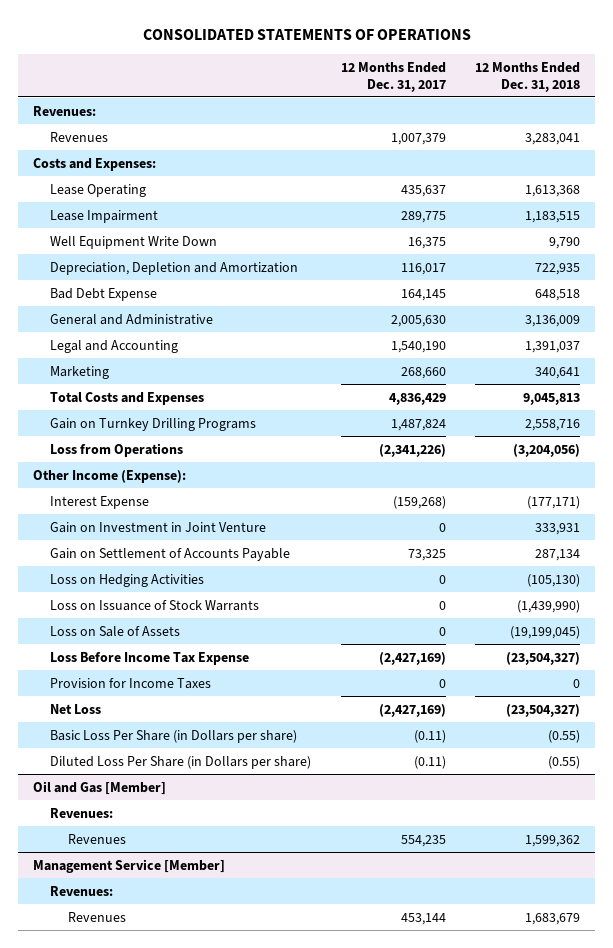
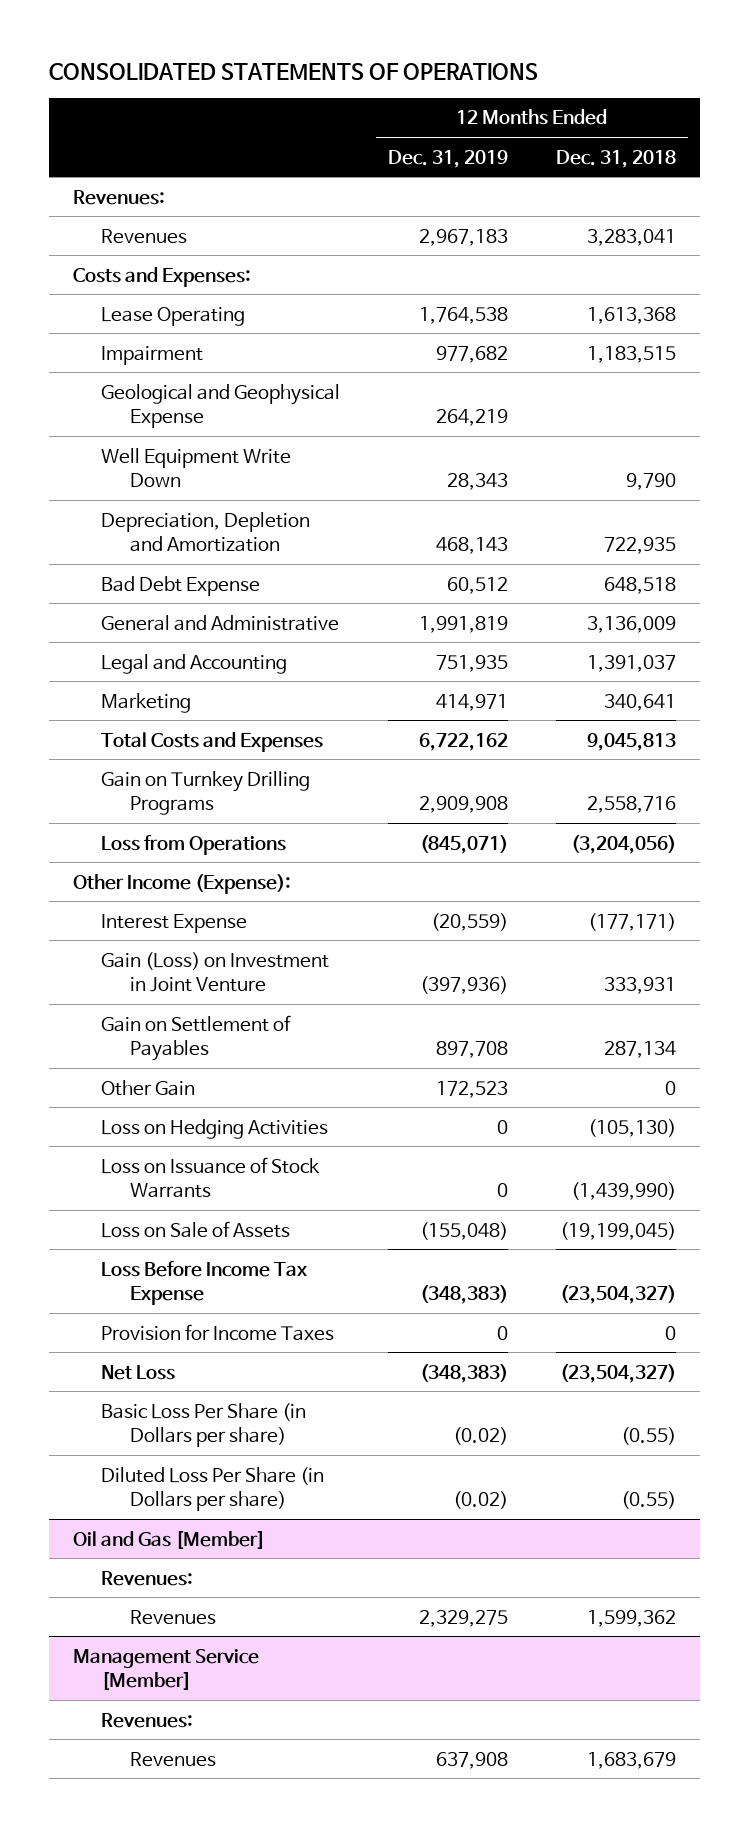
- | 12 Months Ended Dec. 31, 2017 | 12 Months Ended Dec. 31, 2018
+ | 12 Months Ended Dec. 31, 2019 | 12 Months Ended Dec. 31, 2018
- Lease Impairment | 289,775 | 1,183,515
+ Impairment | 977,682 | 1,183,515
+ Geological and Geophysical Expense | 264,219 |
- Gain on Investment in Joint Venture | 0 | 333,931
- Gain on Settlement of Accounts Payable | 73,325 | 287,134
+ Gain (Loss) on Investment in Joint Venture | (397,936) | 333,931
+ Gain on Settlement of Payables | 897,708 | 287,134
+ Other Gain | 172,523 | 0

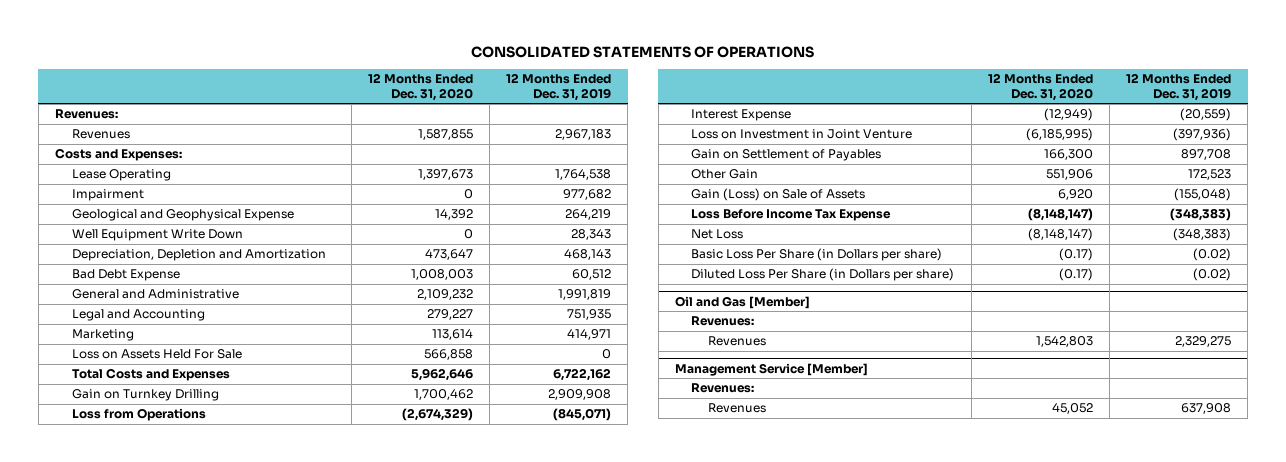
- | 12 Months Ended Dec. 31, 2019 | 12 Months Ended Dec. 31, 2018
+ | 12 Months Ended Dec. 31, 2020 | 12 Months Ended Dec. 31, 2019
+ Loss on Assets Held For Sale | 566,858 | 0
- Gain on Turnkey Drilling Programs | 2,909,908 | 2,558,716
+ Gain on Turnkey Drilling | 1,700,462 | 2,909,908
- Other Income (Expense):
- Gain (Loss) on Investment in Joint Venture | (397,936) | 333,931
+ Loss on Investment in Joint Venture | (6,185,995) | (397,936)
- Loss on Hedging Activities | 0 | (105,130)
- Loss on Issuance of Stock Warrants | 0 | (1,439,990)
- Loss on Sale of Assets | (155,048) | (19,199,045)
+ Gain (Loss) on Sale of Assets | 6,920 | (155,048)
- Provision for Income Taxes | 0 | 0

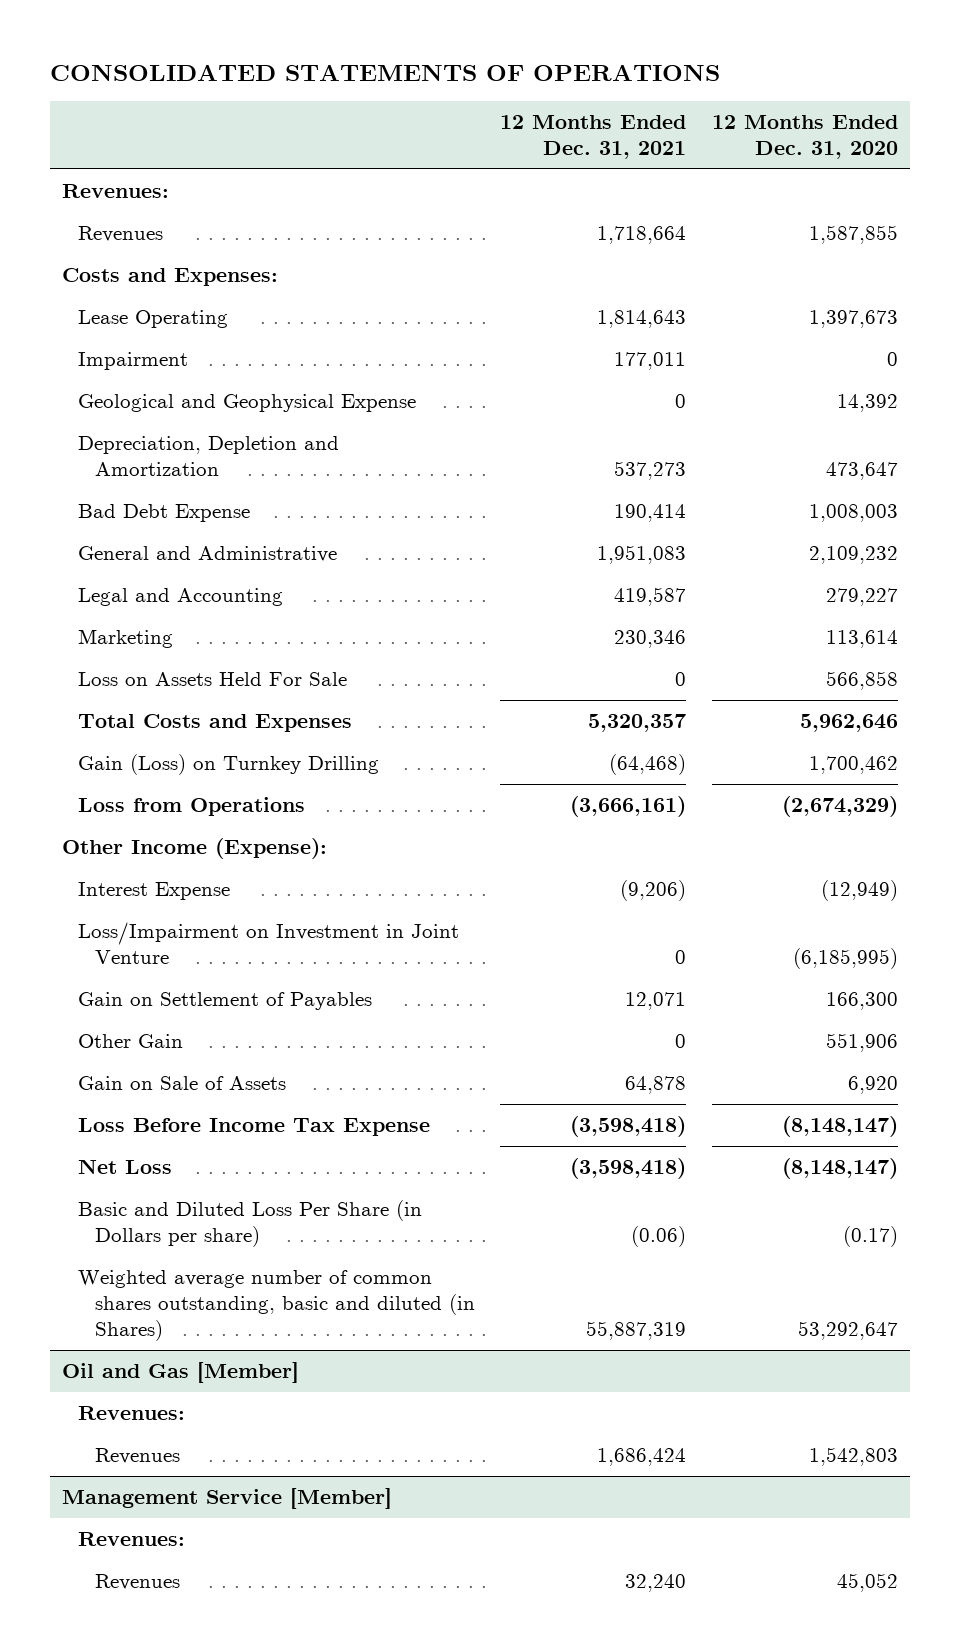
- | 12 Months Ended Dec. 31, 2020 | 12 Months Ended Dec. 31, 2019
+ | 12 Months Ended Dec. 31, 2021 | 12 Months Ended Dec. 31, 2020
- Well Equipment Write Down | 0 | 28,343
- Gain on Turnkey Drilling | 1,700,462 | 2,909,908
+ Gain (Loss) on Turnkey Drilling | (64,468) | 1,700,462
+ Other Income (Expense):
- Loss on Investment in Joint Venture | (6,185,995) | (397,936)
+ Loss/Impairment on Investment in Joint Venture | 0 | (6,185,995)
- Gain (Loss) on Sale of Assets | 6,920 | (155,048)
+ Gain on Sale of Assets | 64,878 | 6,920
- Basic Loss Per Share (in Dollars per share) | (0.17) | (0.02)
- Diluted Loss Per Share (in Dollars per share) | (0.17) | (0.02)
+ Basic and Diluted Loss Per Share (in Dollars per share) | (0.06) | (0.17)
+ Weighted average number of common shares outstanding, basic and diluted (in Shares) | 55,887,319 | 53,292,647

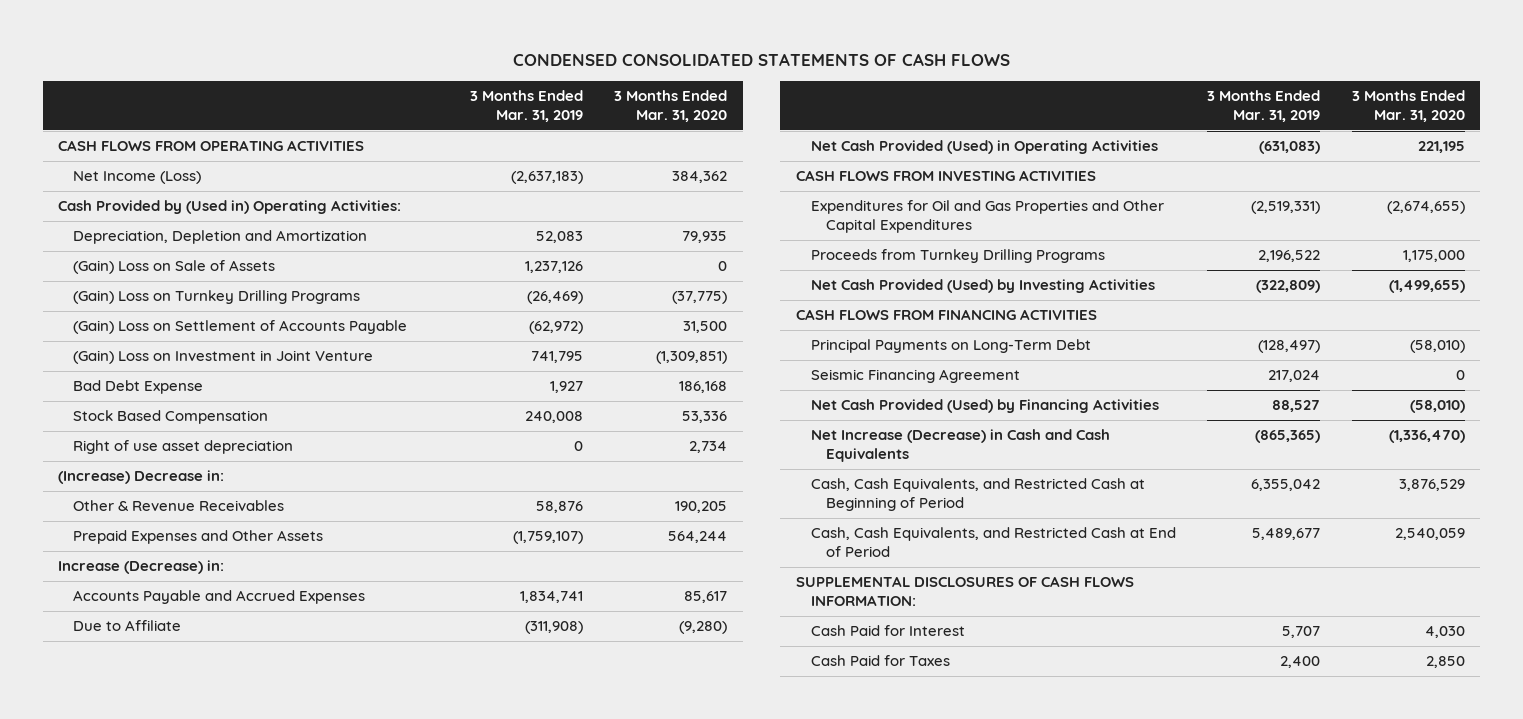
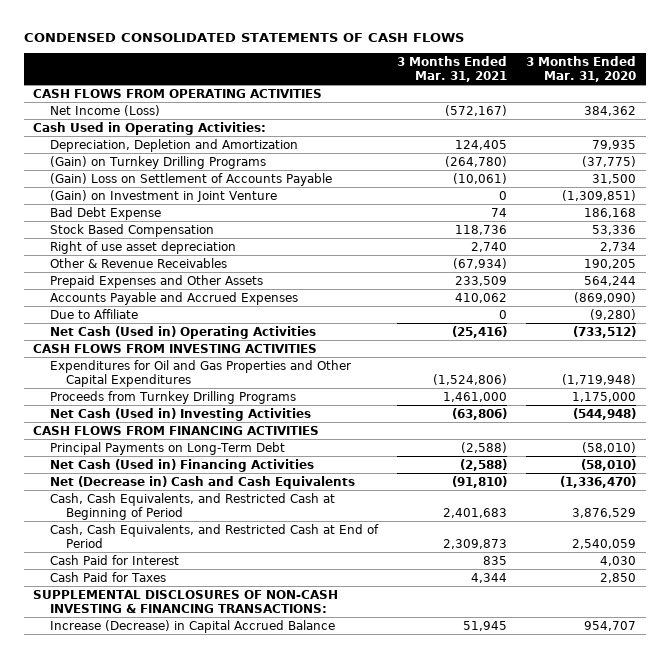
- | 3 Months Ended Mar. 31, 2019 | 3 Months Ended Mar. 31, 2020
+ | 3 Months Ended Mar. 31, 2021 | 3 Months Ended Mar. 31, 2020
- Cash Provided by (Used in) Operating Activities:
+ Cash Used in Operating Activities:
- (Gain) Loss on Sale of Assets | 1,237,126 | 0
- (Gain) Loss on Turnkey Drilling Programs | (26,469) | (37,775)
+ (Gain) on Turnkey Drilling Programs | (264,780) | (37,775)
- (Gain) Loss on Investment in Joint Venture | 741,795 | (1,309,851)
+ (Gain) on Investment in Joint Venture | 0 | (1,309,851)
- (Increase) Decrease in:
- Increase (Decrease) in:
- Accounts Payable and Accrued Expenses | 1,834,741 | 85,617
+ Accounts Payable and Accrued Expenses | 410,062 | (869,090)
- Net Cash Provided (Used) in Operating Activities | (631,083) | 221,195
+ Net Cash (Used in) Operating Activities | (25,416) | (733,512)
- Expenditures for Oil and Gas Properties and Other Capital Expenditures | (2,519,331) | (2,674,655)
+ Expenditures for Oil and Gas Properties and Other Capital Expenditures | (1,524,806) | (1,719,948)
- Net Cash Provided (Used) by Investing Activities | (322,809) | (1,499,655)
+ Net Cash (Used in) Investing Activities | (63,806) | (544,948)
- Seismic Financing Agreement | 217,024 | 0
- Net Cash Provided (Used) by Financing Activities | 88,527 | (58,010)
- Net Increase (Decrease) in Cash and Cash Equivalents | (865,365) | (1,336,470)
+ Net Cash (Used in) Financing Activities | (2,588) | (58,010)
+ Net (Decrease in) Cash and Cash Equivalents | (91,810) | (1,336,470)
- SUPPLEMENTAL DISCLOSURES OF CASH FLOWS INFORMATION:
+ SUPPLEMENTAL DISCLOSURES OF NON-CASH INVESTING & FINANCING TRANSACTIONS:
+ Increase (Decrease) in Capital Accrued Balance | 51,945 | 954,707

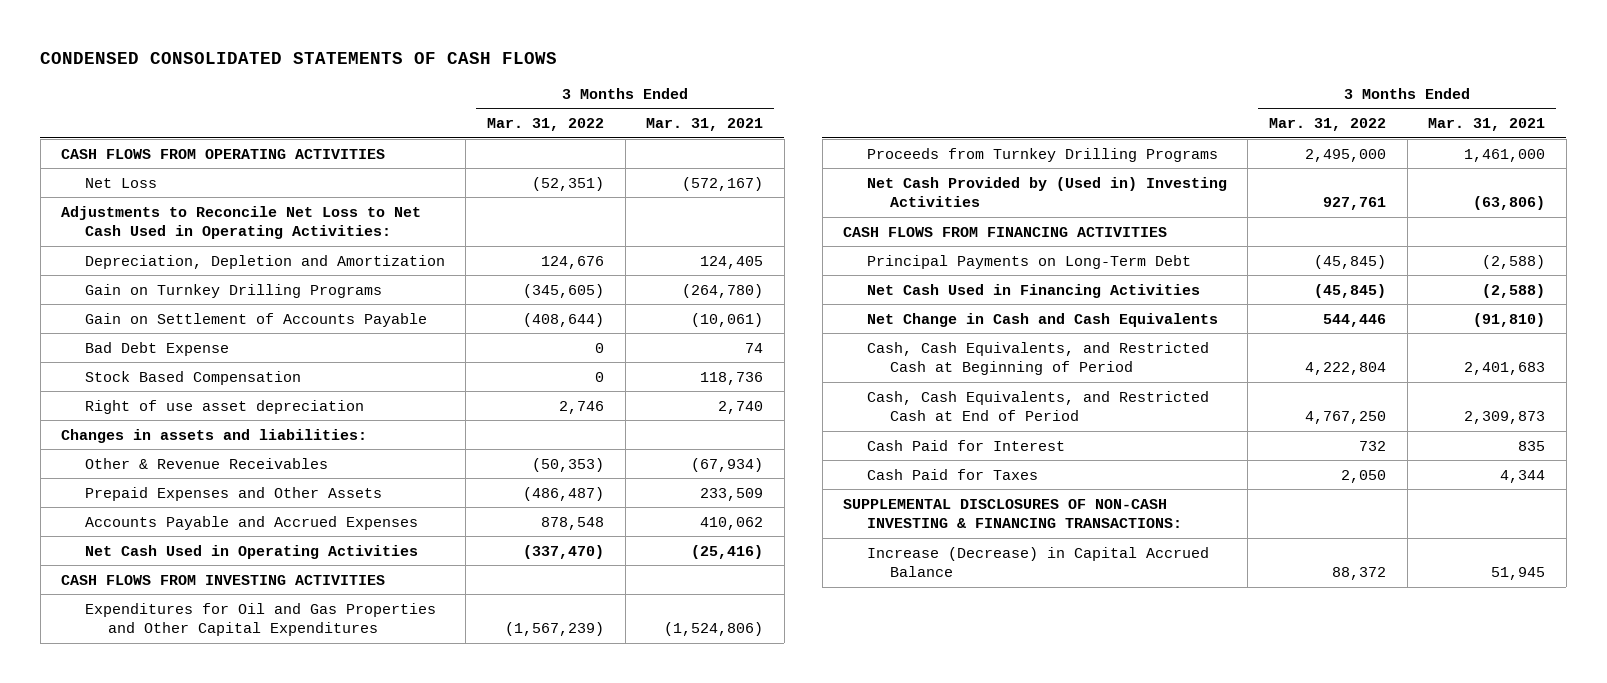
- | 3 Months Ended Mar. 31, 2021 | 3 Months Ended Mar. 31, 2020
+ | 3 Months Ended Mar. 31, 2022 | 3 Months Ended Mar. 31, 2021
- Net Income (Loss) | (572,167) | 384,362
- Cash Used in Operating Activities:
+ Net Loss | (52,351) | (572,167)
+ Adjustments to Reconcile Net Loss to Net Cash Used in Operating Activities:
- (Gain) on Turnkey Drilling Programs | (264,780) | (37,775)
- (Gain) Loss on Settlement of Accounts Payable | (10,061) | 31,500
- (Gain) on Investment in Joint Venture | 0 | (1,309,851)
+ Gain on Turnkey Drilling Programs | (345,605) | (264,780)
+ Gain on Settlement of Accounts Payable | (408,644) | (10,061)
+ Changes in assets and liabilities:
- Due to Affiliate | 0 | (9,280)
- Net Cash (Used in) Operating Activities | (25,416) | (733,512)
+ Net Cash Used in Operating Activities | (337,470) | (25,416)
- Net Cash (Used in) Investing Activities | (63,806) | (544,948)
+ Net Cash Provided by (Used in) Investing Activities | 927,761 | (63,806)
- Net Cash (Used in) Financing Activities | (2,588) | (58,010)
- Net (Decrease in) Cash and Cash Equivalents | (91,810) | (1,336,470)
+ Net Cash Used in Financing Activities | (45,845) | (2,588)
+ Net Change in Cash and Cash Equivalents | 544,446 | (91,810)

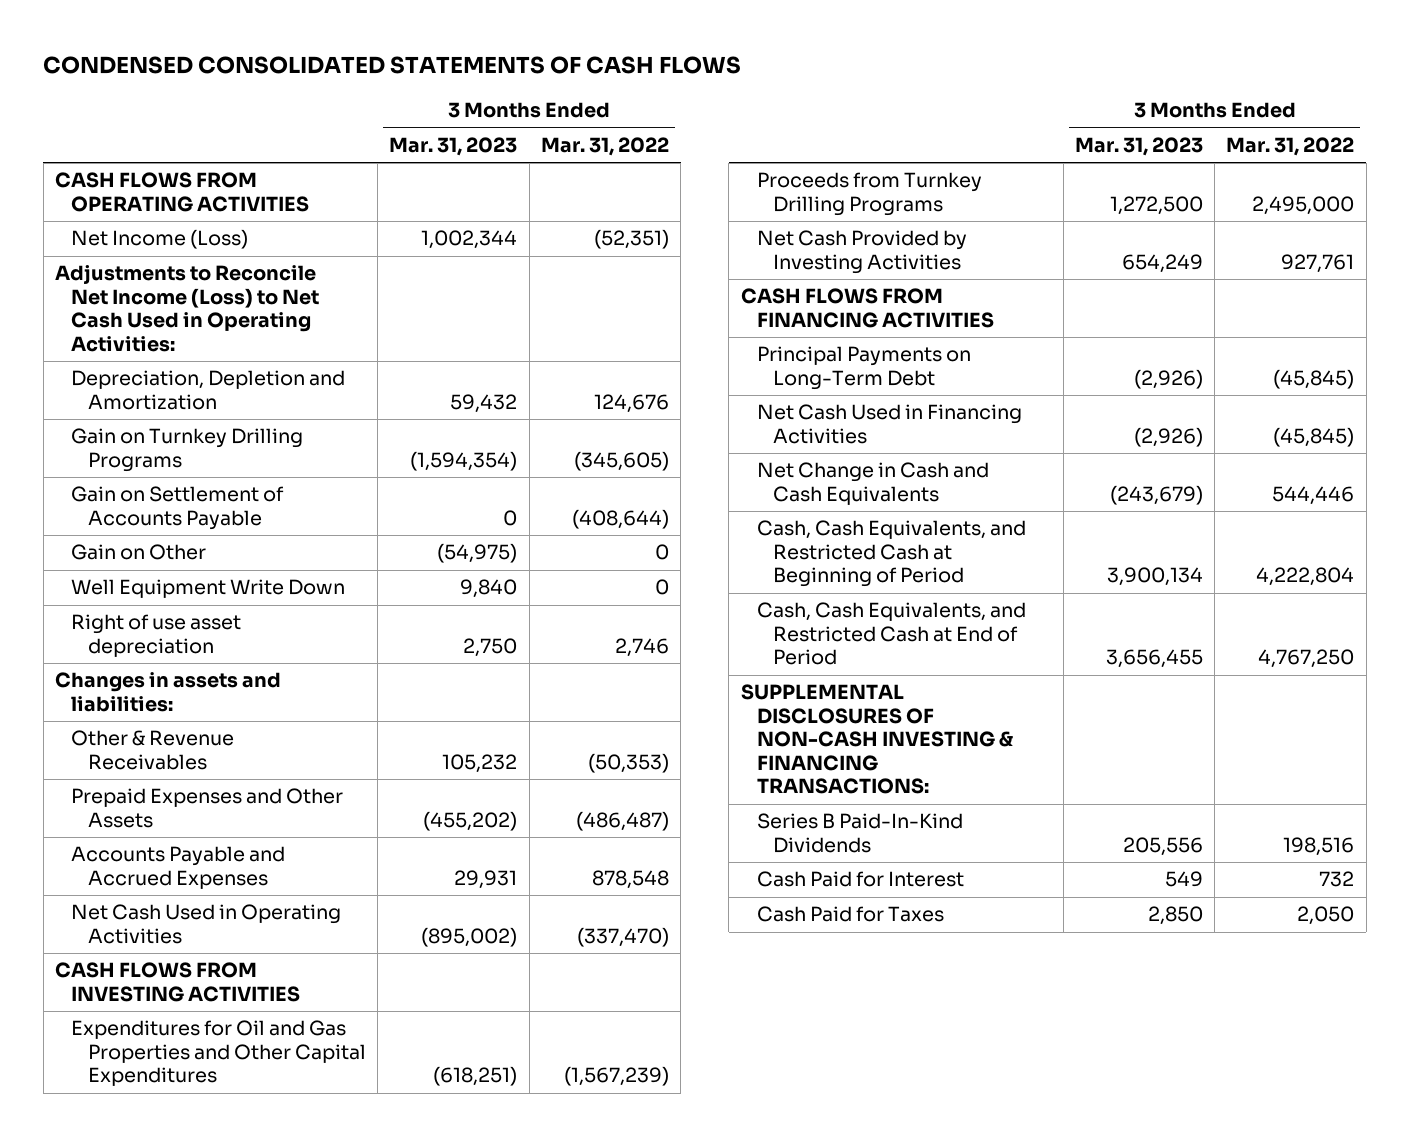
- | 3 Months Ended Mar. 31, 2022 | 3 Months Ended Mar. 31, 2021
+ | 3 Months Ended Mar. 31, 2023 | 3 Months Ended Mar. 31, 2022
- Net Loss | (52,351) | (572,167)
- Adjustments to Reconcile Net Loss to Net Cash Used in Operating Activities:
+ Net Income (Loss) | 1,002,344 | (52,351)
+ Adjustments to Reconcile Net Income (Loss) to Net Cash Used in Operating Activities:
- Bad Debt Expense | 0 | 74
- Stock Based Compensation | 0 | 118,736
+ Gain on Other | (54,975) | 0
+ Well Equipment Write Down | 9,840 | 0
- Net Cash Provided by (Used in) Investing Activities | 927,761 | (63,806)
+ Net Cash Provided by Investing Activities | 654,249 | 927,761
moved up: SUPPLEMENTAL DISCLOSURES OF NON-CASH INVESTING & FINANCING TRANSACTIONS:
+ Series B Paid-In-Kind Dividends | 205,556 | 198,516
- Increase (Decrease) in Capital Accrued Balance | 88,372 | 51,945

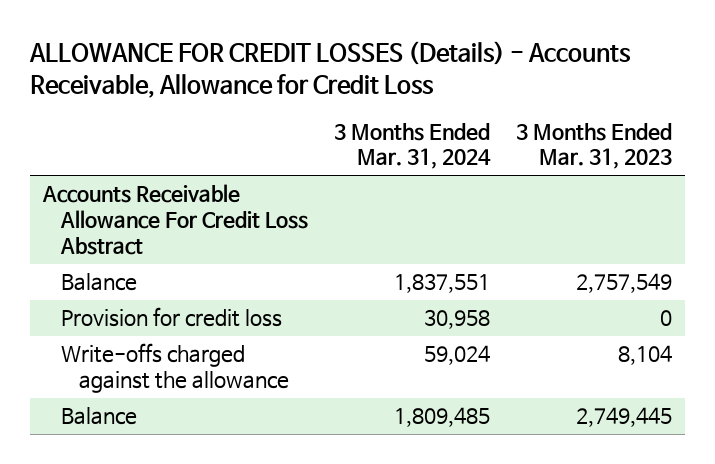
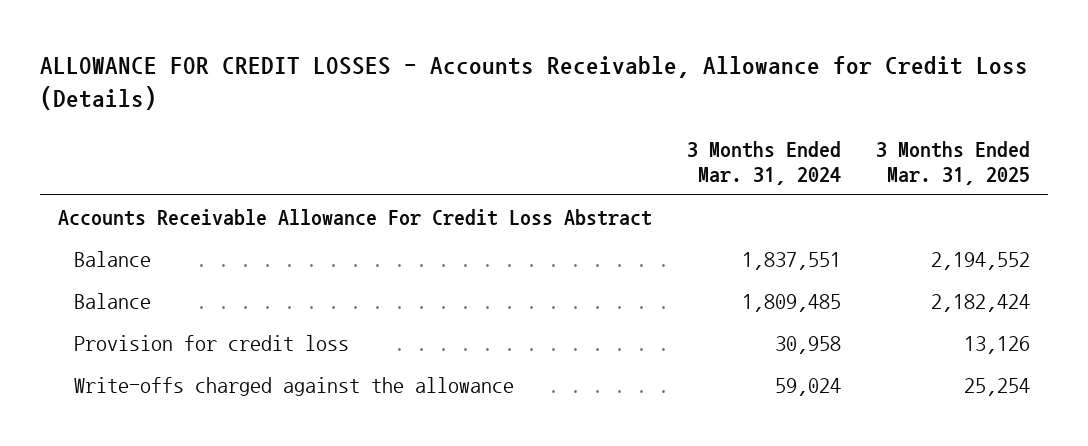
- ALLOWANCE FOR CREDIT LOSSES (Details) - Accounts Receivable, Allowance for Credit Loss
+ ALLOWANCE FOR CREDIT LOSSES - Accounts Receivable, Allowance for Credit Loss (Details)
- | 3 Months Ended Mar. 31, 2024 | 3 Months Ended Mar. 31, 2023
+ | 3 Months Ended Mar. 31, 2024 | 3 Months Ended Mar. 31, 2025
moved up: Balance | 1,809,485 | 2,182,424

